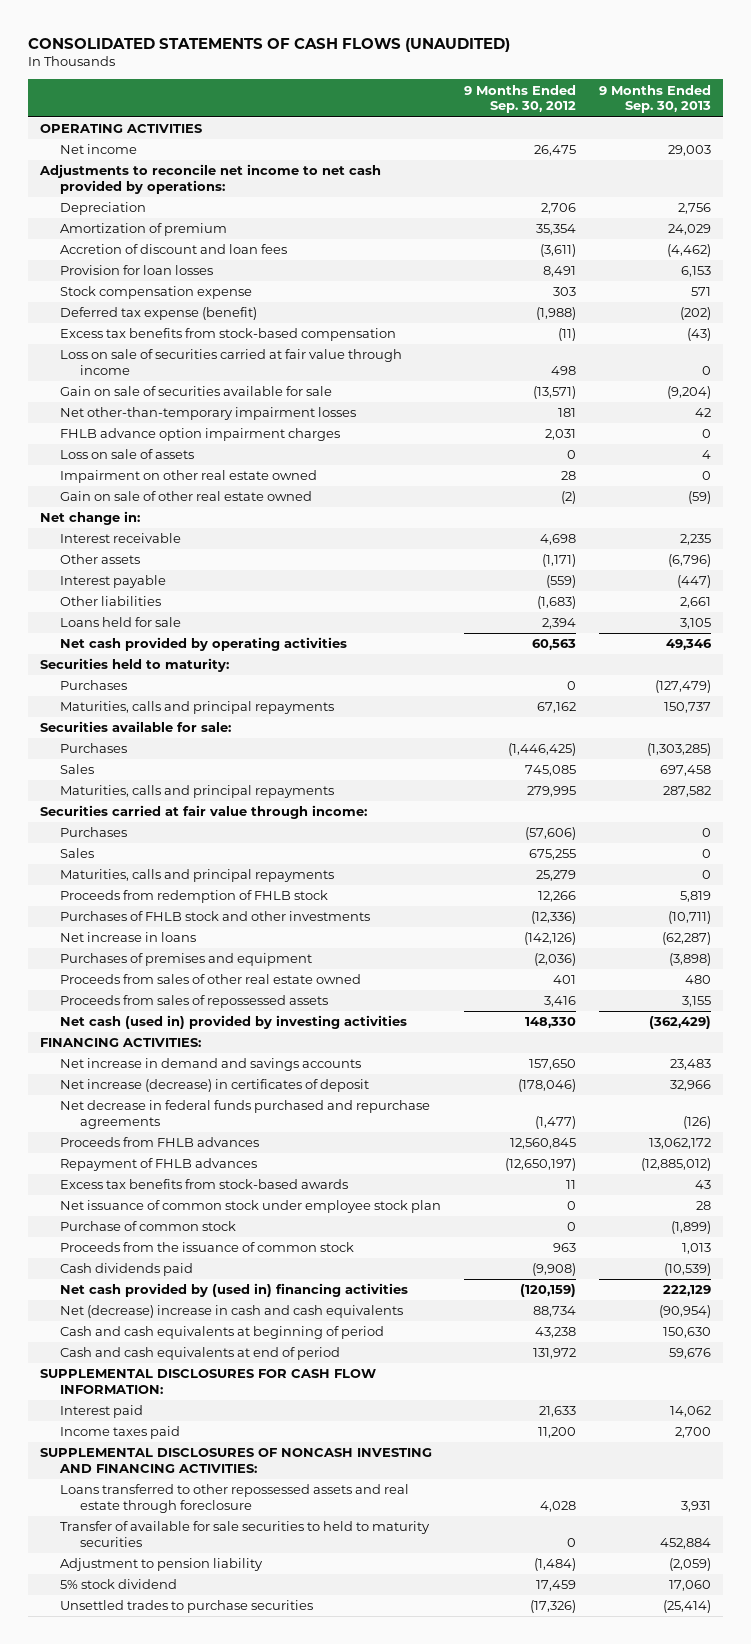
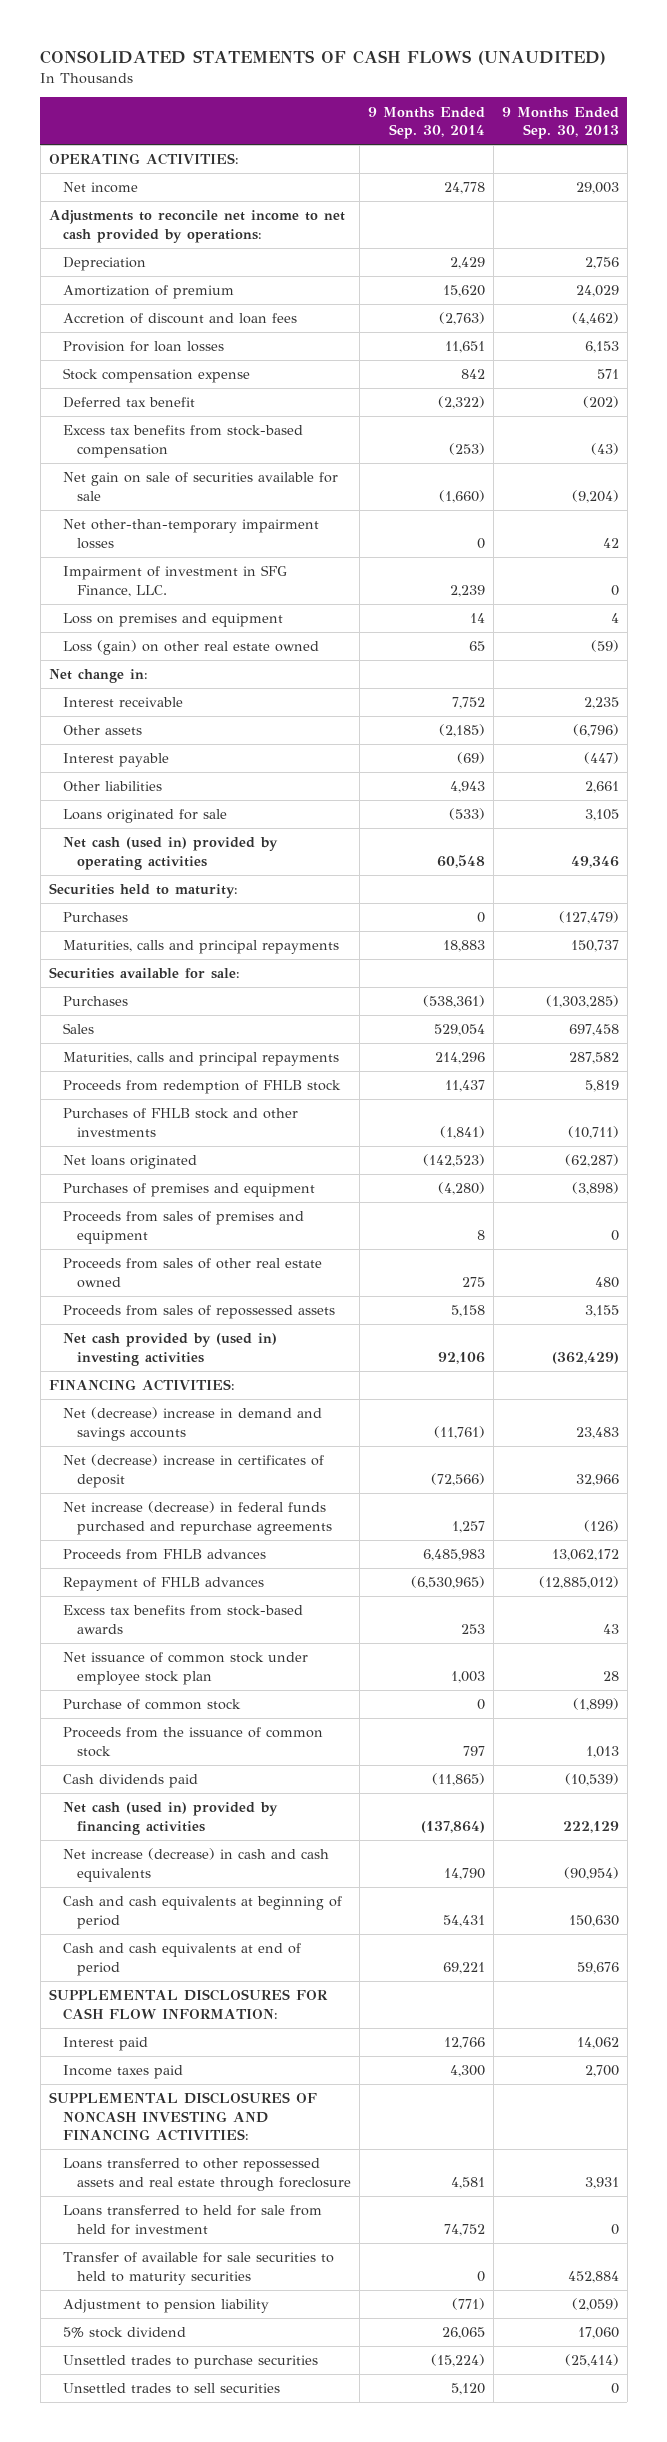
- | 9 Months Ended Sep. 30, 2012 | 9 Months Ended Sep. 30, 2013
+ | 9 Months Ended Sep. 30, 2014 | 9 Months Ended Sep. 30, 2013
- OPERATING ACTIVITIES
+ OPERATING ACTIVITIES:
- Deferred tax expense (benefit) | (1,988) | (202)
+ Deferred tax benefit | (2,322) | (202)
- Loss on sale of securities carried at fair value through income | 498 | 0
- Gain on sale of securities available for sale | (13,571) | (9,204)
+ Net gain on sale of securities available for sale | (1,660) | (9,204)
- FHLB advance option impairment charges | 2,031 | 0
- Loss on sale of assets | 0 | 4
- Impairment on other real estate owned | 28 | 0
- Gain on sale of other real estate owned | (2) | (59)
+ Impairment of investment in SFG Finance, LLC. | 2,239 | 0
+ Loss on premises and equipment | 14 | 4
+ Loss (gain) on other real estate owned | 65 | (59)
- Loans held for sale | 2,394 | 3,105
- Net cash provided by operating activities | 60,563 | 49,346
+ Loans originated for sale | (533) | 3,105
+ Net cash (used in) provided by operating activities | 60,548 | 49,346
- Securities carried at fair value through income:
- Purchases | (57,606) | 0
- Sales | 675,255 | 0
- Maturities, calls and principal repayments | 25,279 | 0
- Net increase in loans | (142,126) | (62,287)
+ Net loans originated | (142,523) | (62,287)
+ Proceeds from sales of premises and equipment | 8 | 0
- Net cash (used in) provided by investing activities | 148,330 | (362,429)
+ Net cash provided by (used in) investing activities | 92,106 | (362,429)
- Net increase in demand and savings accounts | 157,650 | 23,483
- Net increase (decrease) in certificates of deposit | (178,046) | 32,966
- Net decrease in federal funds purchased and repurchase agreements | (1,477) | (126)
+ Net (decrease) increase in demand and savings accounts | (11,761) | 23,483
+ Net (decrease) increase in certificates of deposit | (72,566) | 32,966
+ Net increase (decrease) in federal funds purchased and repurchase agreements | 1,257 | (126)
- Net cash provided by (used in) financing activities | (120,159) | 222,129
- Net (decrease) increase in cash and cash equivalents | 88,734 | (90,954)
+ Net cash (used in) provided by financing activities | (137,864) | 222,129
+ Net increase (decrease) in cash and cash equivalents | 14,790 | (90,954)
+ Loans transferred to held for sale from held for investment | 74,752 | 0
+ Unsettled trades to sell securities | 5,120 | 0

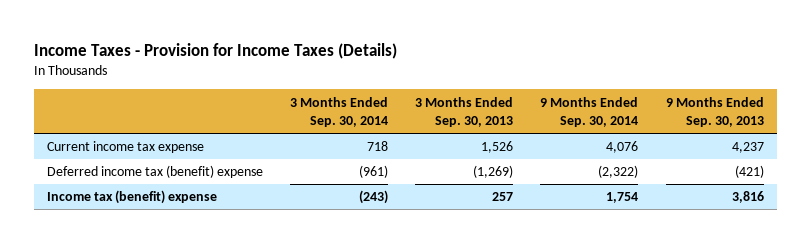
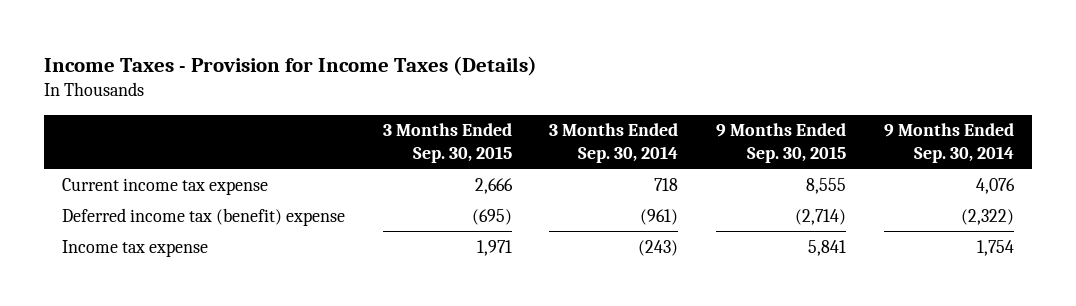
- | 3 Months Ended Sep. 30, 2014 | 3 Months Ended Sep. 30, 2013 | 9 Months Ended Sep. 30, 2014 | 9 Months Ended Sep. 30, 2013
+ | 3 Months Ended Sep. 30, 2015 | 3 Months Ended Sep. 30, 2014 | 9 Months Ended Sep. 30, 2015 | 9 Months Ended Sep. 30, 2014
- Income tax (benefit) expense | (243) | 257 | 1,754 | 3,816
+ Income tax expense | 1,971 | (243) | 5,841 | 1,754

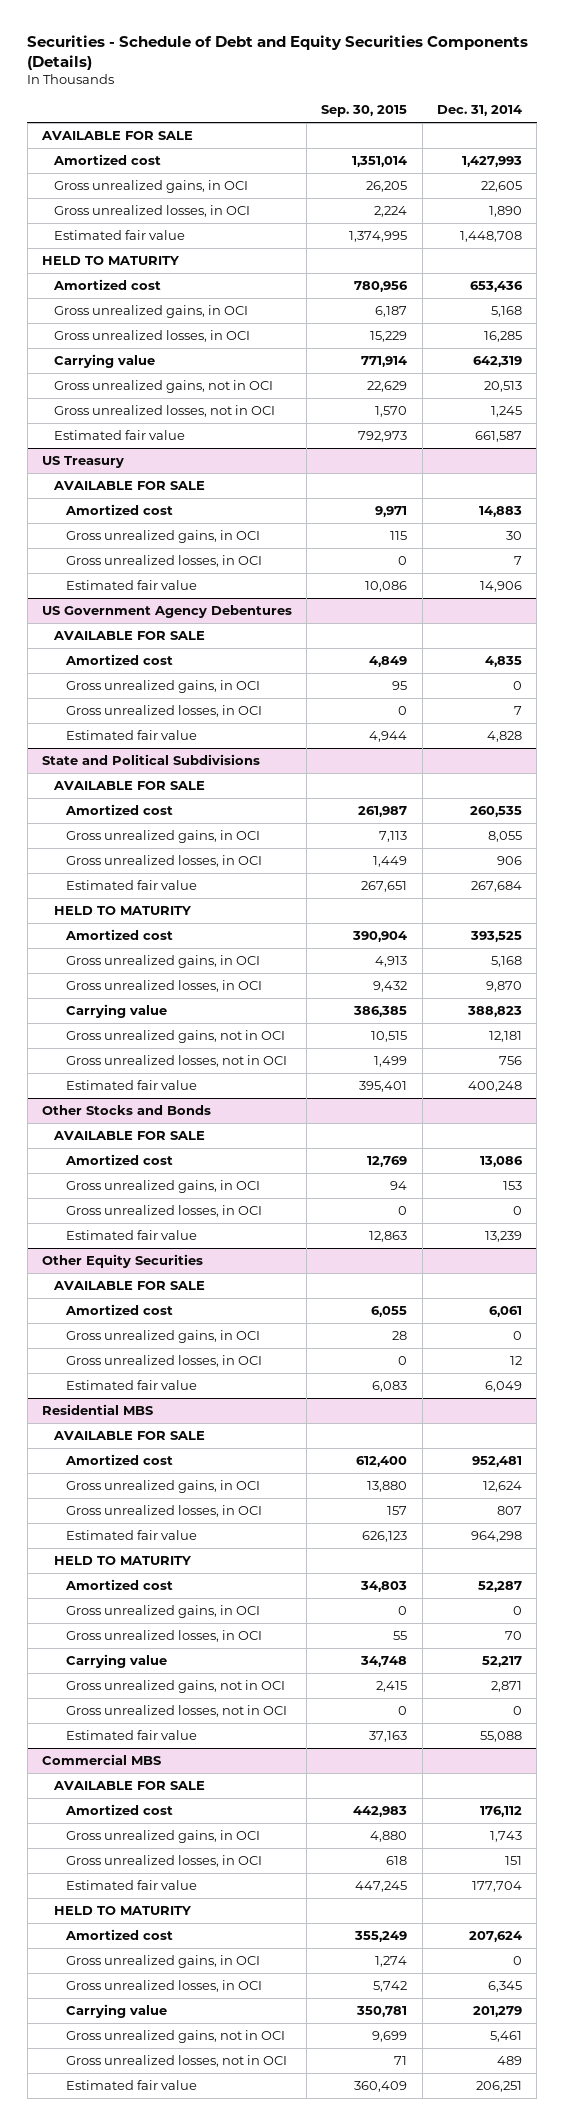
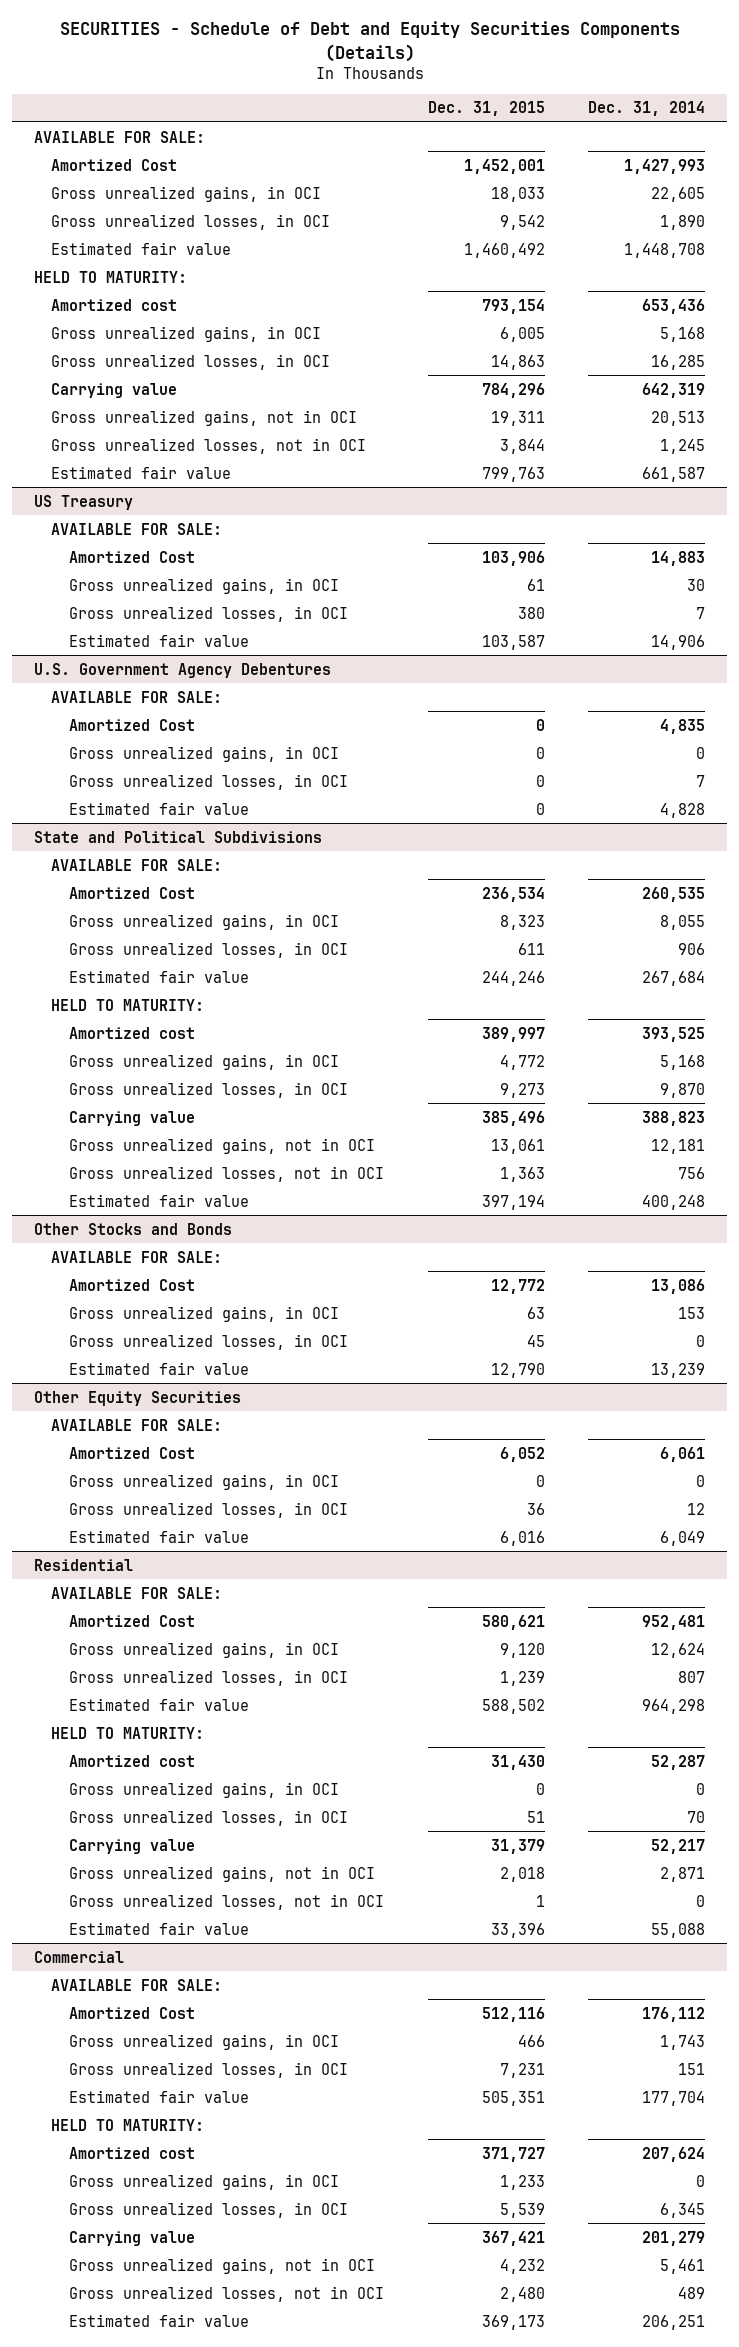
- Securities - Schedule of Debt and Equity Securities Components (Details)
+ SECURITIES - Schedule of Debt and Equity Securities Components (Details)
- | Sep. 30, 2015 | Dec. 31, 2014
+ | Dec. 31, 2015 | Dec. 31, 2014
- AVAILABLE FOR SALE
- Amortized cost | 1,351,014 | 1,427,993
+ AVAILABLE FOR SALE:
+ Amortized Cost | 1,452,001 | 1,427,993
- HELD TO MATURITY
+ HELD TO MATURITY:
@ US Treasury
- AVAILABLE FOR SALE
- Amortized cost | 9,971 | 14,883
+ AVAILABLE FOR SALE:
+ Amortized Cost | 103,906 | 14,883
- US Government Agency Debentures
- AVAILABLE FOR SALE
- Amortized cost | 4,849 | 4,835
+ U.S. Government Agency Debentures
+ AVAILABLE FOR SALE:
+ Amortized Cost | 0 | 4,835
@ State and Political Subdivisions
- AVAILABLE FOR SALE
- Amortized cost | 261,987 | 260,535
+ AVAILABLE FOR SALE:
+ Amortized Cost | 236,534 | 260,535
- HELD TO MATURITY
+ HELD TO MATURITY:
@ Other Stocks and Bonds
- AVAILABLE FOR SALE
- Amortized cost | 12,769 | 13,086
+ AVAILABLE FOR SALE:
+ Amortized Cost | 12,772 | 13,086
@ Other Equity Securities
- AVAILABLE FOR SALE
- Amortized cost | 6,055 | 6,061
+ AVAILABLE FOR SALE:
+ Amortized Cost | 6,052 | 6,061
- Residential MBS
- AVAILABLE FOR SALE
- Amortized cost | 612,400 | 952,481
+ Residential
+ AVAILABLE FOR SALE:
+ Amortized Cost | 580,621 | 952,481
- HELD TO MATURITY
+ HELD TO MATURITY:
- Commercial MBS
- AVAILABLE FOR SALE
- Amortized cost | 442,983 | 176,112
+ Commercial
+ AVAILABLE FOR SALE:
+ Amortized Cost | 512,116 | 176,112
- HELD TO MATURITY
+ HELD TO MATURITY:

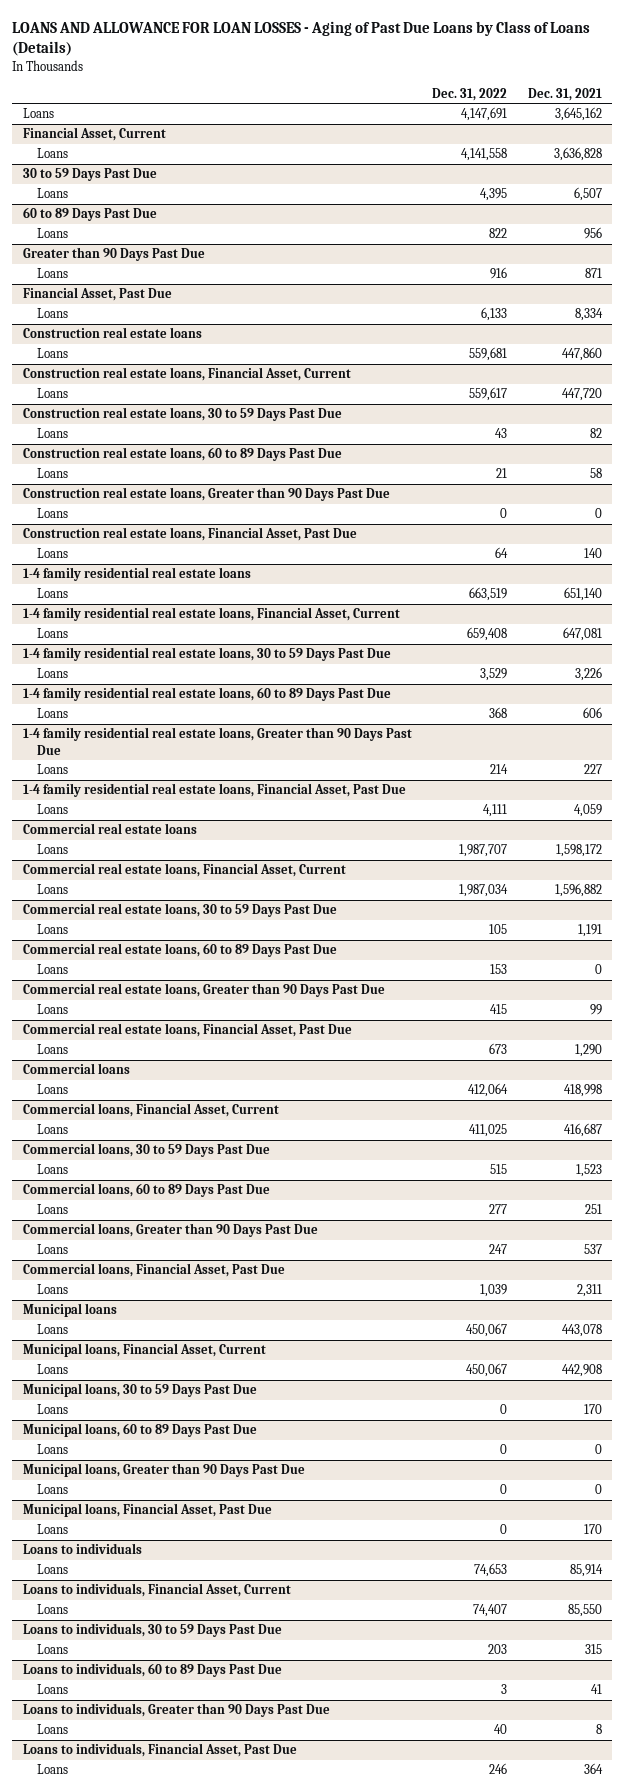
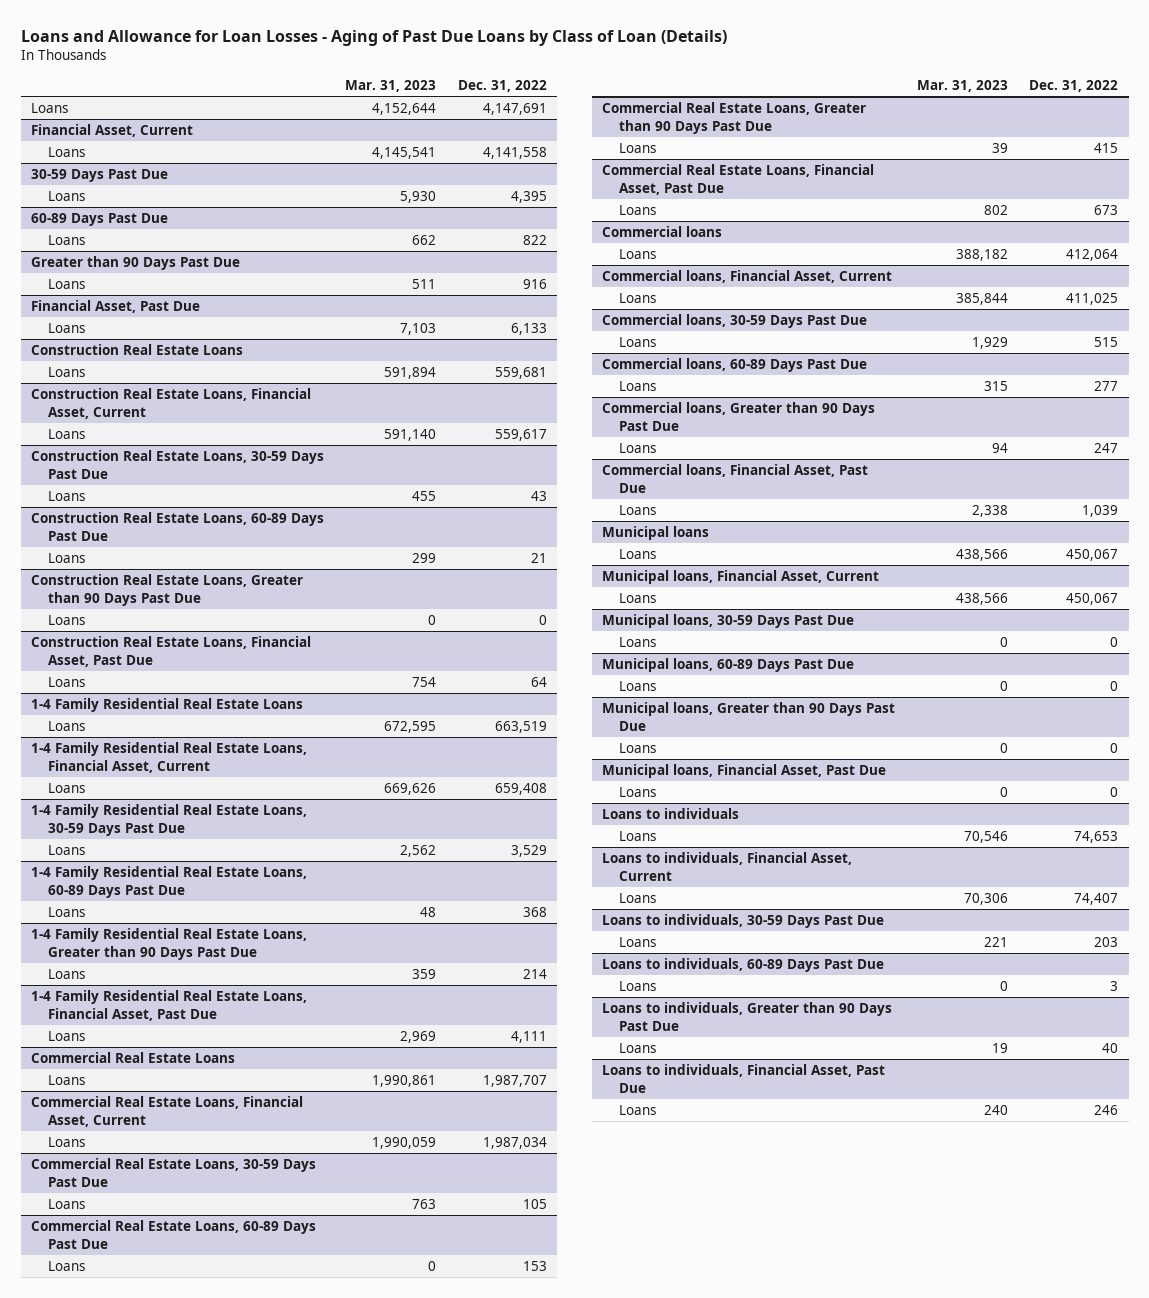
- LOANS AND ALLOWANCE FOR LOAN LOSSES - Aging of Past Due Loans by Class of Loans (Details)
+ Loans and Allowance for Loan Losses - Aging of Past Due Loans by Class of Loan (Details)
- | Dec. 31, 2022 | Dec. 31, 2021
+ | Mar. 31, 2023 | Dec. 31, 2022
- 30 to 59 Days Past Due
+ 30-59 Days Past Due
- 60 to 89 Days Past Due
+ 60-89 Days Past Due
- Construction real estate loans
+ Construction Real Estate Loans
- Construction real estate loans, Financial Asset, Current
+ Construction Real Estate Loans, Financial Asset, Current
- Construction real estate loans, 30 to 59 Days Past Due
+ Construction Real Estate Loans, 30-59 Days Past Due
- Construction real estate loans, 60 to 89 Days Past Due
+ Construction Real Estate Loans, 60-89 Days Past Due
- Construction real estate loans, Greater than 90 Days Past Due
+ Construction Real Estate Loans, Greater than 90 Days Past Due
- Construction real estate loans, Financial Asset, Past Due
+ Construction Real Estate Loans, Financial Asset, Past Due
- 1-4 family residential real estate loans
+ 1-4 Family Residential Real Estate Loans
- 1-4 family residential real estate loans, Financial Asset, Current
+ 1-4 Family Residential Real Estate Loans, Financial Asset, Current
- 1-4 family residential real estate loans, 30 to 59 Days Past Due
+ 1-4 Family Residential Real Estate Loans, 30-59 Days Past Due
- 1-4 family residential real estate loans, 60 to 89 Days Past Due
+ 1-4 Family Residential Real Estate Loans, 60-89 Days Past Due
- 1-4 family residential real estate loans, Greater than 90 Days Past Due
+ 1-4 Family Residential Real Estate Loans, Greater than 90 Days Past Due
- 1-4 family residential real estate loans, Financial Asset, Past Due
+ 1-4 Family Residential Real Estate Loans, Financial Asset, Past Due
- Commercial real estate loans
+ Commercial Real Estate Loans
- Commercial real estate loans, Financial Asset, Current
+ Commercial Real Estate Loans, Financial Asset, Current
- Commercial real estate loans, 30 to 59 Days Past Due
+ Commercial Real Estate Loans, 30-59 Days Past Due
- Commercial real estate loans, 60 to 89 Days Past Due
+ Commercial Real Estate Loans, 60-89 Days Past Due
- Commercial real estate loans, Greater than 90 Days Past Due
+ Commercial Real Estate Loans, Greater than 90 Days Past Due
- Commercial real estate loans, Financial Asset, Past Due
+ Commercial Real Estate Loans, Financial Asset, Past Due
- Commercial loans, 30 to 59 Days Past Due
+ Commercial loans, 30-59 Days Past Due
- Commercial loans, 60 to 89 Days Past Due
+ Commercial loans, 60-89 Days Past Due
- Municipal loans, 30 to 59 Days Past Due
+ Municipal loans, 30-59 Days Past Due
- Municipal loans, 60 to 89 Days Past Due
+ Municipal loans, 60-89 Days Past Due
- Loans to individuals, 30 to 59 Days Past Due
+ Loans to individuals, 30-59 Days Past Due
- Loans to individuals, 60 to 89 Days Past Due
+ Loans to individuals, 60-89 Days Past Due

